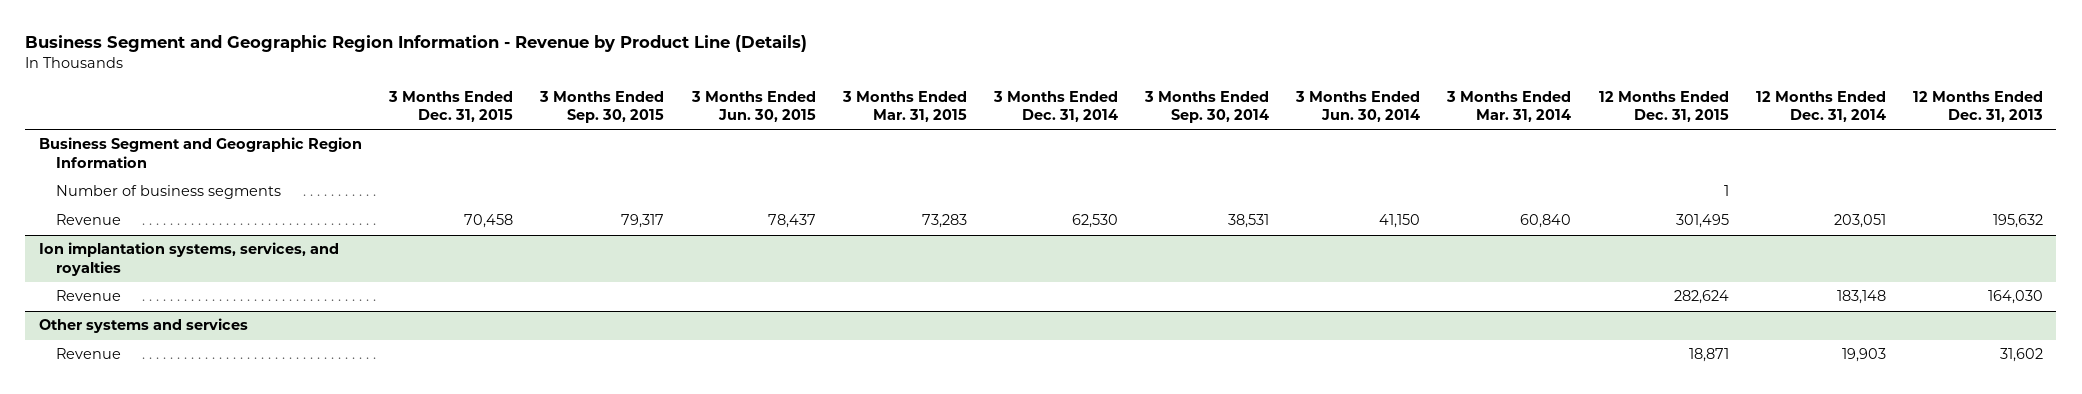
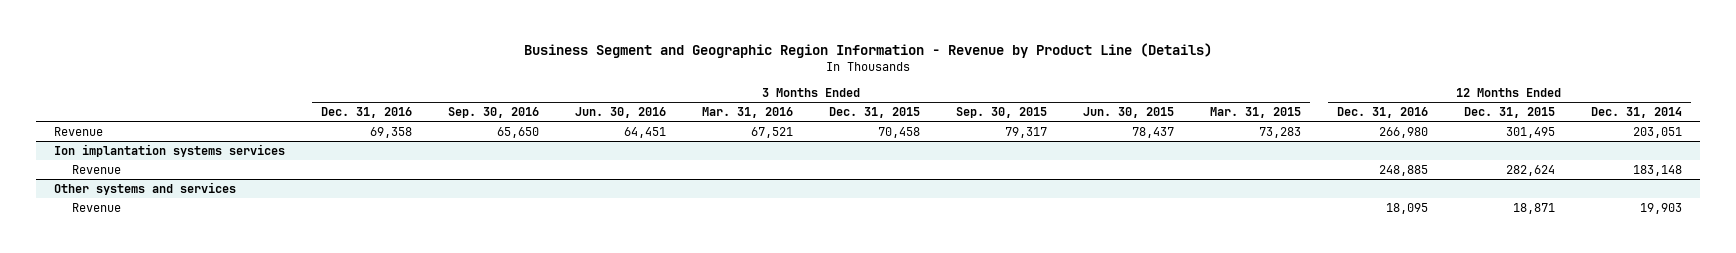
- | 3 Months Ended Dec. 31, 2015 | 3 Months Ended Sep. 30, 2015 | 3 Months Ended Jun. 30, 2015 | 3 Months Ended Mar. 31, 2015 | 3 Months Ended Dec. 31, 2014 | 3 Months Ended Sep. 30, 2014 | 3 Months Ended Jun. 30, 2014 | 3 Months Ended Mar. 31, 2014 | 12 Months Ended Dec. 31, 2015 | 12 Months Ended Dec. 31, 2014 | 12 Months Ended Dec. 31, 2013
+ | 3 Months Ended Dec. 31, 2016 | 3 Months Ended Sep. 30, 2016 | 3 Months Ended Jun. 30, 2016 | 3 Months Ended Mar. 31, 2016 | 3 Months Ended Dec. 31, 2015 | 3 Months Ended Sep. 30, 2015 | 3 Months Ended Jun. 30, 2015 | 3 Months Ended Mar. 31, 2015 | 12 Months Ended Dec. 31, 2016 | 12 Months Ended Dec. 31, 2015 | 12 Months Ended Dec. 31, 2014
- Business Segment and Geographic Region Information
- Number of business segments | | | | | | | | | 1 | |
- Ion implantation systems, services, and royalties
+ Ion implantation systems services

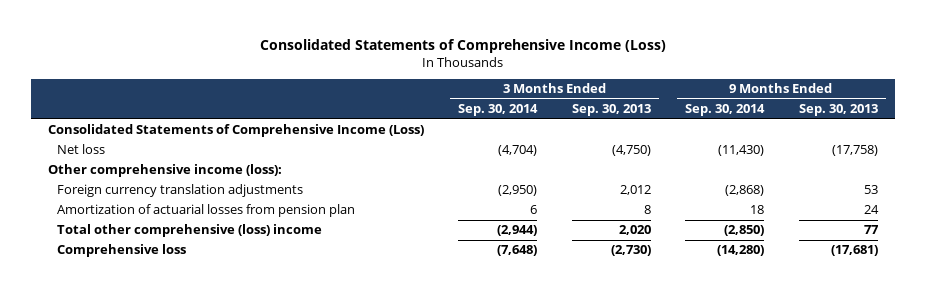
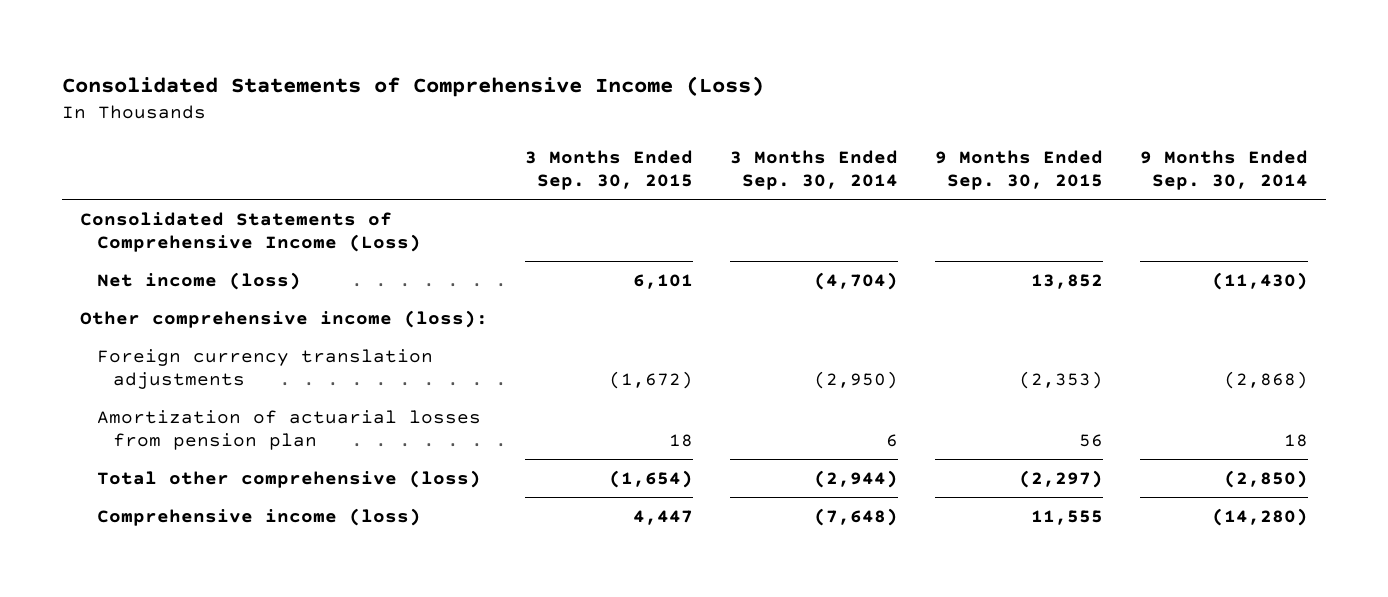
- | 3 Months Ended Sep. 30, 2014 | 3 Months Ended Sep. 30, 2013 | 9 Months Ended Sep. 30, 2014 | 9 Months Ended Sep. 30, 2013
+ | 3 Months Ended Sep. 30, 2015 | 3 Months Ended Sep. 30, 2014 | 9 Months Ended Sep. 30, 2015 | 9 Months Ended Sep. 30, 2014
- Net loss | (4,704) | (4,750) | (11,430) | (17,758)
+ Net income (loss) | 6,101 | (4,704) | 13,852 | (11,430)
- Total other comprehensive (loss) income | (2,944) | 2,020 | (2,850) | 77
- Comprehensive loss | (7,648) | (2,730) | (14,280) | (17,681)
+ Total other comprehensive (loss) | (1,654) | (2,944) | (2,297) | (2,850)
+ Comprehensive income (loss) | 4,447 | (7,648) | 11,555 | (14,280)

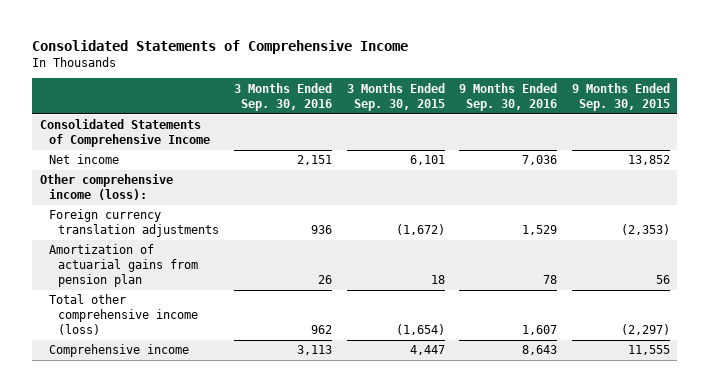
- Consolidated Statements of Comprehensive Income (Loss)
+ Consolidated Statements of Comprehensive Income
- | 3 Months Ended Sep. 30, 2015 | 3 Months Ended Sep. 30, 2014 | 9 Months Ended Sep. 30, 2015 | 9 Months Ended Sep. 30, 2014
+ | 3 Months Ended Sep. 30, 2016 | 3 Months Ended Sep. 30, 2015 | 9 Months Ended Sep. 30, 2016 | 9 Months Ended Sep. 30, 2015
- Consolidated Statements of Comprehensive Income (Loss)
- Net income (loss) | 6,101 | (4,704) | 13,852 | (11,430)
+ Consolidated Statements of Comprehensive Income
+ Net income | 2,151 | 6,101 | 7,036 | 13,852
- Amortization of actuarial losses from pension plan | 18 | 6 | 56 | 18
- Total other comprehensive (loss) | (1,654) | (2,944) | (2,297) | (2,850)
- Comprehensive income (loss) | 4,447 | (7,648) | 11,555 | (14,280)
+ Amortization of actuarial gains from pension plan | 26 | 18 | 78 | 56
+ Total other comprehensive income (loss) | 962 | (1,654) | 1,607 | (2,297)
+ Comprehensive income | 3,113 | 4,447 | 8,643 | 11,555

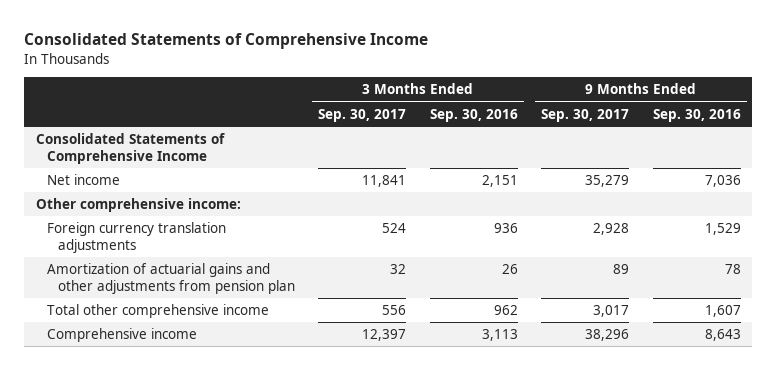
- | 3 Months Ended Sep. 30, 2016 | 3 Months Ended Sep. 30, 2015 | 9 Months Ended Sep. 30, 2016 | 9 Months Ended Sep. 30, 2015
+ | 3 Months Ended Sep. 30, 2017 | 3 Months Ended Sep. 30, 2016 | 9 Months Ended Sep. 30, 2017 | 9 Months Ended Sep. 30, 2016
- Other comprehensive income (loss):
+ Other comprehensive income:
- Amortization of actuarial gains from pension plan | 26 | 18 | 78 | 56
- Total other comprehensive income (loss) | 962 | (1,654) | 1,607 | (2,297)
+ Amortization of actuarial gains and other adjustments from pension plan | 32 | 26 | 89 | 78
+ Total other comprehensive income | 556 | 962 | 3,017 | 1,607

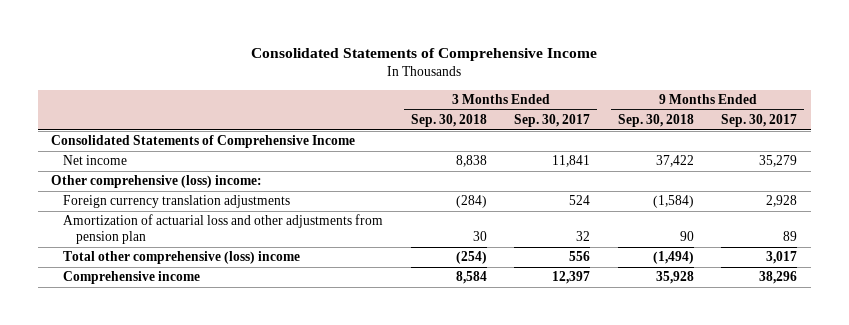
- | 3 Months Ended Sep. 30, 2017 | 3 Months Ended Sep. 30, 2016 | 9 Months Ended Sep. 30, 2017 | 9 Months Ended Sep. 30, 2016
+ | 3 Months Ended Sep. 30, 2018 | 3 Months Ended Sep. 30, 2017 | 9 Months Ended Sep. 30, 2018 | 9 Months Ended Sep. 30, 2017
- Other comprehensive income:
+ Other comprehensive (loss) income:
- Amortization of actuarial gains and other adjustments from pension plan | 32 | 26 | 89 | 78
- Total other comprehensive income | 556 | 962 | 3,017 | 1,607
+ Amortization of actuarial loss and other adjustments from pension plan | 30 | 32 | 90 | 89
+ Total other comprehensive (loss) income | (254) | 556 | (1,494) | 3,017

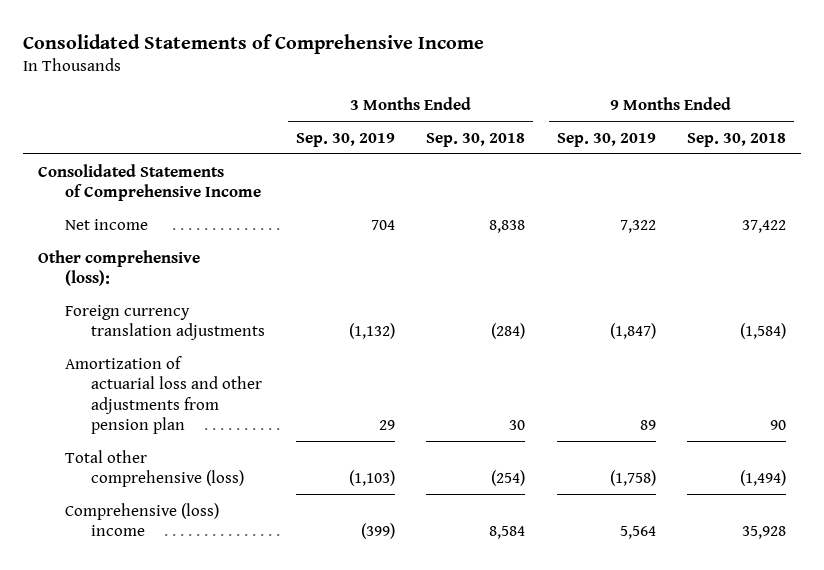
- | 3 Months Ended Sep. 30, 2018 | 3 Months Ended Sep. 30, 2017 | 9 Months Ended Sep. 30, 2018 | 9 Months Ended Sep. 30, 2017
+ | 3 Months Ended Sep. 30, 2019 | 3 Months Ended Sep. 30, 2018 | 9 Months Ended Sep. 30, 2019 | 9 Months Ended Sep. 30, 2018
- Other comprehensive (loss) income:
+ Other comprehensive (loss):
- Total other comprehensive (loss) income | (254) | 556 | (1,494) | 3,017
- Comprehensive income | 8,584 | 12,397 | 35,928 | 38,296
+ Total other comprehensive (loss) | (1,103) | (254) | (1,758) | (1,494)
+ Comprehensive (loss) income | (399) | 8,584 | 5,564 | 35,928

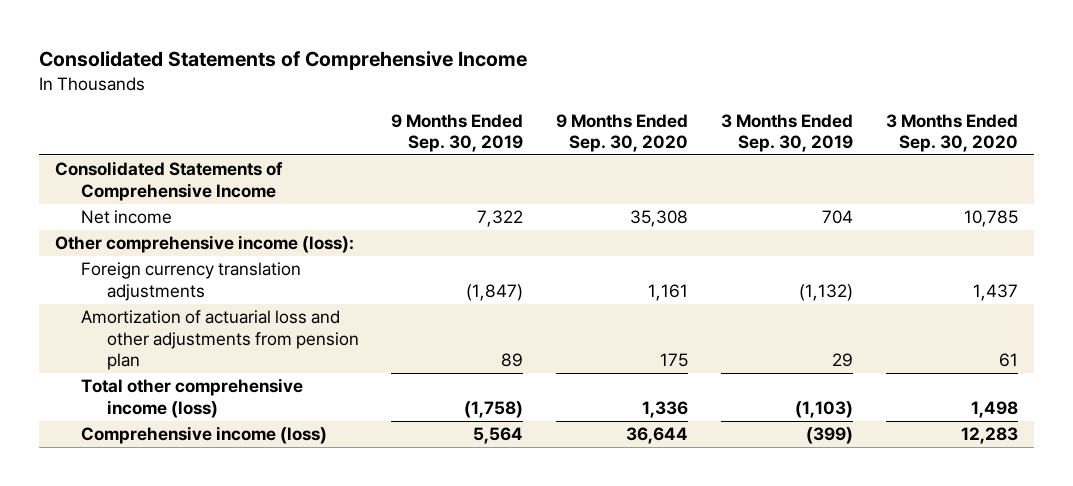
- | 3 Months Ended Sep. 30, 2019 | 3 Months Ended Sep. 30, 2018 | 9 Months Ended Sep. 30, 2019 | 9 Months Ended Sep. 30, 2018
+ | 9 Months Ended Sep. 30, 2019 | 9 Months Ended Sep. 30, 2020 | 3 Months Ended Sep. 30, 2019 | 3 Months Ended Sep. 30, 2020
- Other comprehensive (loss):
+ Other comprehensive income (loss):
- Total other comprehensive (loss) | (1,103) | (254) | (1,758) | (1,494)
- Comprehensive (loss) income | (399) | 8,584 | 5,564 | 35,928
+ Total other comprehensive income (loss) | (1,758) | 1,336 | (1,103) | 1,498
+ Comprehensive income (loss) | 5,564 | 36,644 | (399) | 12,283

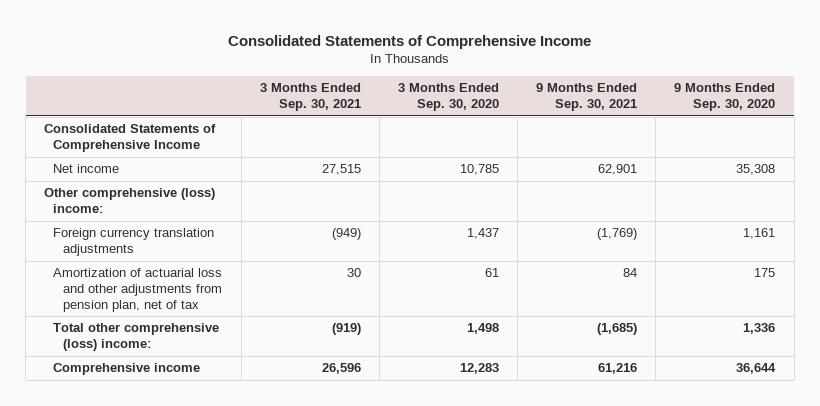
- | 9 Months Ended Sep. 30, 2019 | 9 Months Ended Sep. 30, 2020 | 3 Months Ended Sep. 30, 2019 | 3 Months Ended Sep. 30, 2020
+ | 3 Months Ended Sep. 30, 2021 | 3 Months Ended Sep. 30, 2020 | 9 Months Ended Sep. 30, 2021 | 9 Months Ended Sep. 30, 2020
- Other comprehensive income (loss):
+ Other comprehensive (loss) income:
- Amortization of actuarial loss and other adjustments from pension plan | 89 | 175 | 29 | 61
- Total other comprehensive income (loss) | (1,758) | 1,336 | (1,103) | 1,498
- Comprehensive income (loss) | 5,564 | 36,644 | (399) | 12,283
+ Amortization of actuarial loss and other adjustments from pension plan, net of tax | 30 | 61 | 84 | 175
+ Total other comprehensive (loss) income: | (919) | 1,498 | (1,685) | 1,336
+ Comprehensive income | 26,596 | 12,283 | 61,216 | 36,644

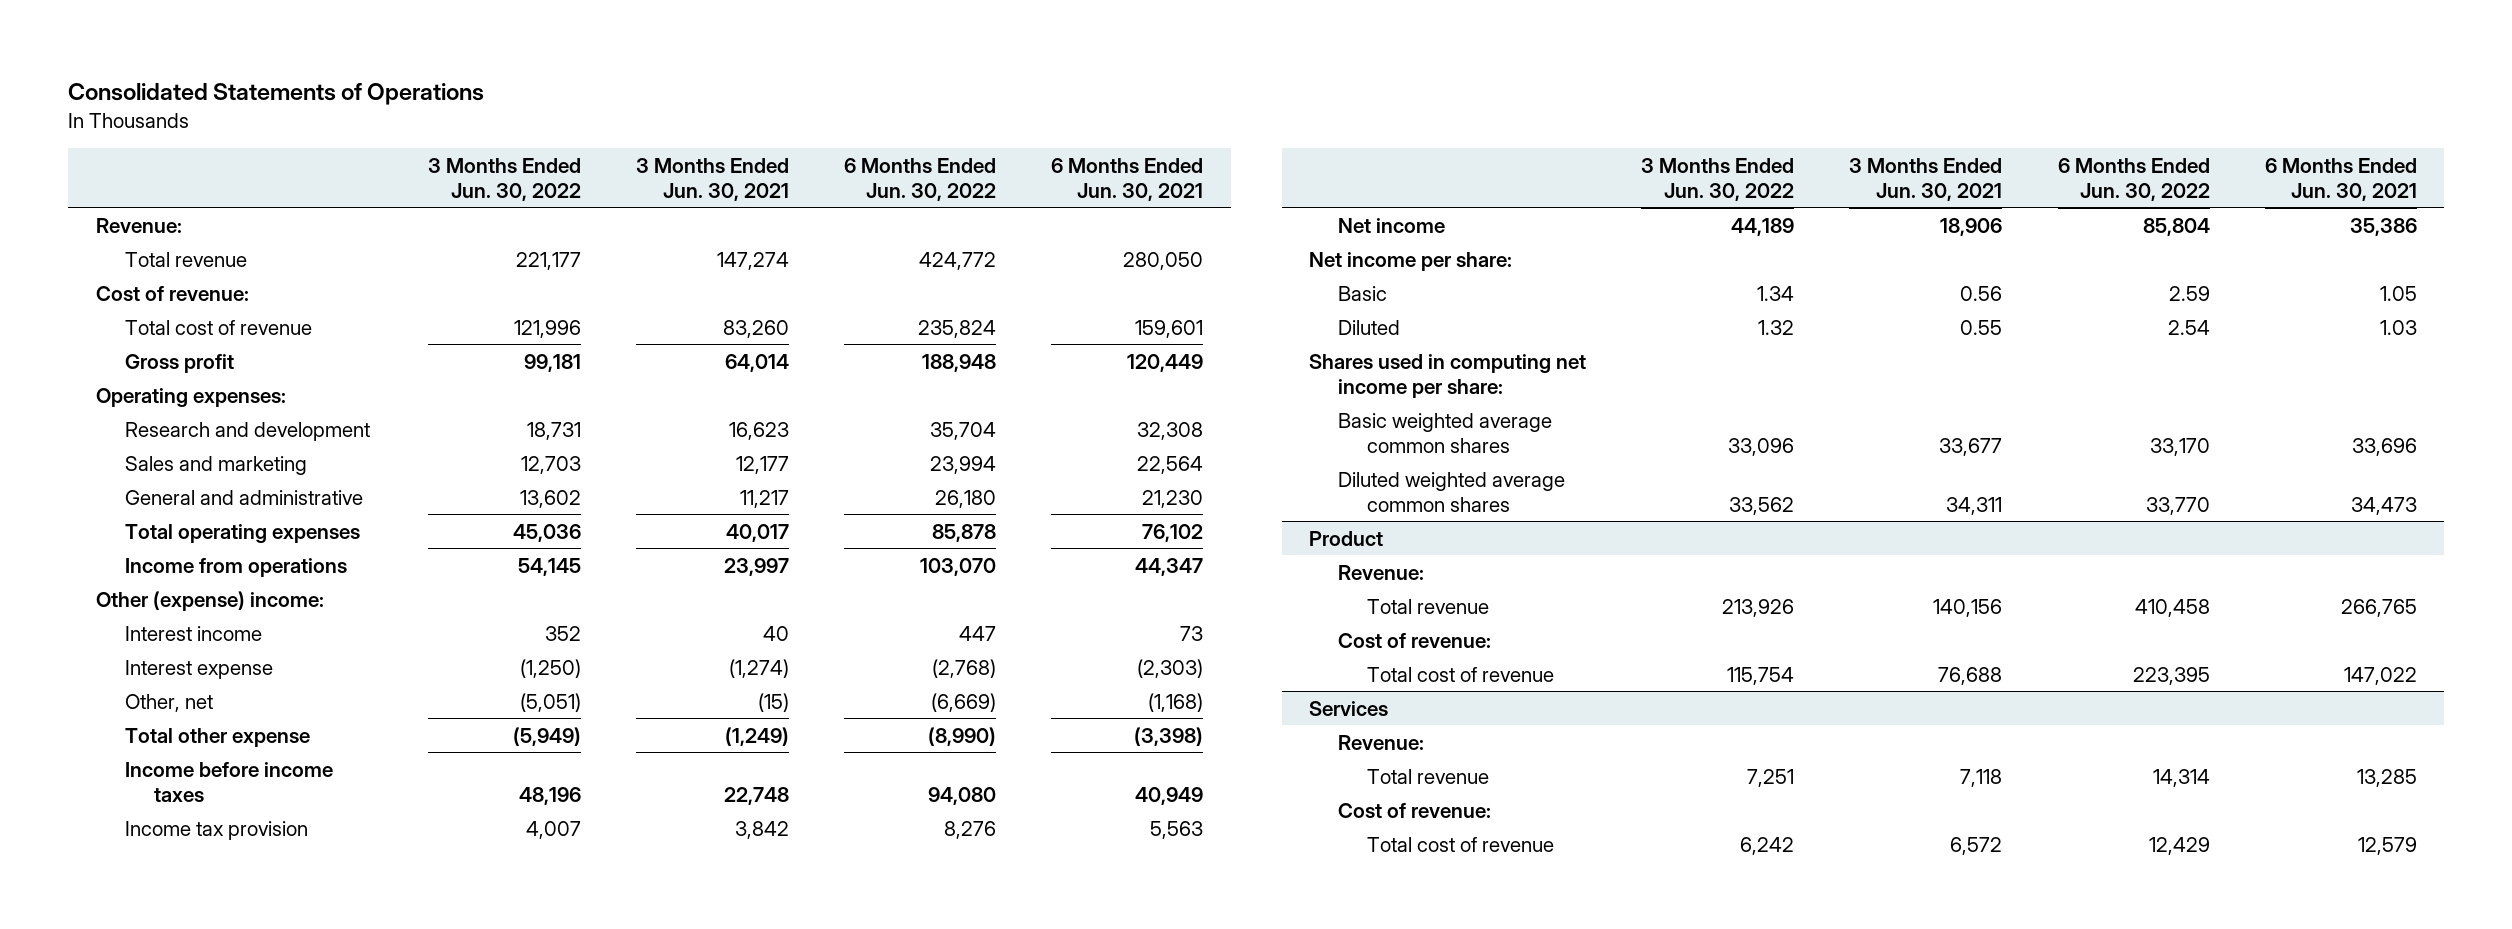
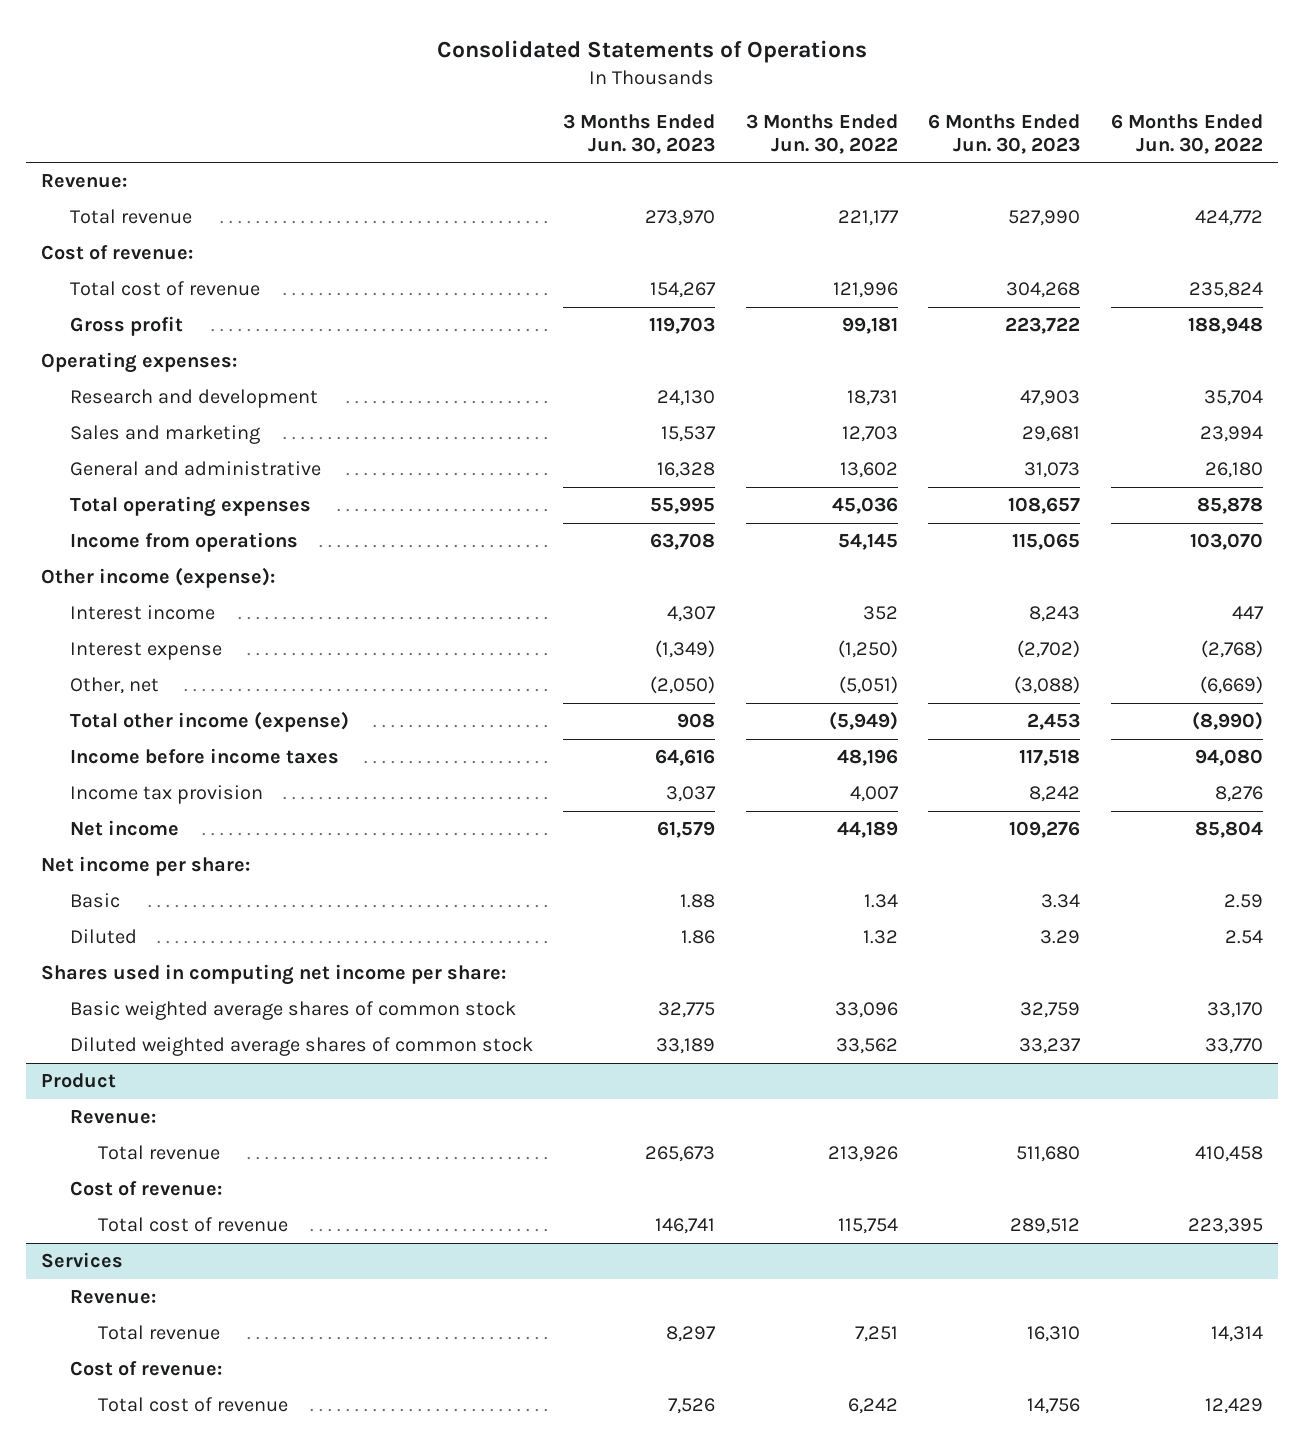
- | 3 Months Ended Jun. 30, 2022 | 3 Months Ended Jun. 30, 2021 | 6 Months Ended Jun. 30, 2022 | 6 Months Ended Jun. 30, 2021
+ | 3 Months Ended Jun. 30, 2023 | 3 Months Ended Jun. 30, 2022 | 6 Months Ended Jun. 30, 2023 | 6 Months Ended Jun. 30, 2022
- Other (expense) income:
+ Other income (expense):
- Total other expense | (5,949) | (1,249) | (8,990) | (3,398)
+ Total other income (expense) | 908 | (5,949) | 2,453 | (8,990)
- Basic weighted average common shares | 33,096 | 33,677 | 33,170 | 33,696
- Diluted weighted average common shares | 33,562 | 34,311 | 33,770 | 34,473
+ Basic weighted average shares of common stock | 32,775 | 33,096 | 32,759 | 33,170
+ Diluted weighted average shares of common stock | 33,189 | 33,562 | 33,237 | 33,770

